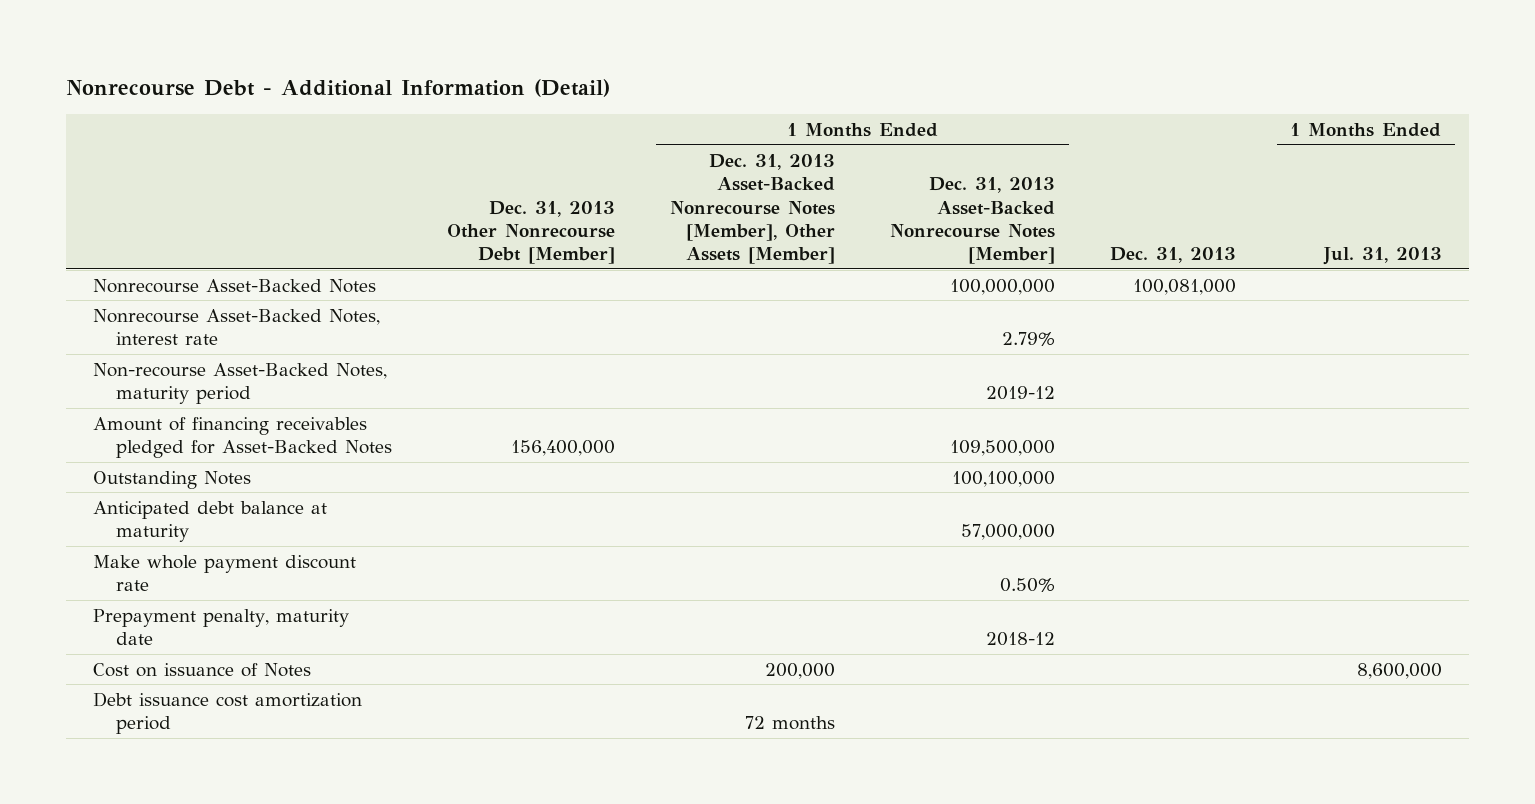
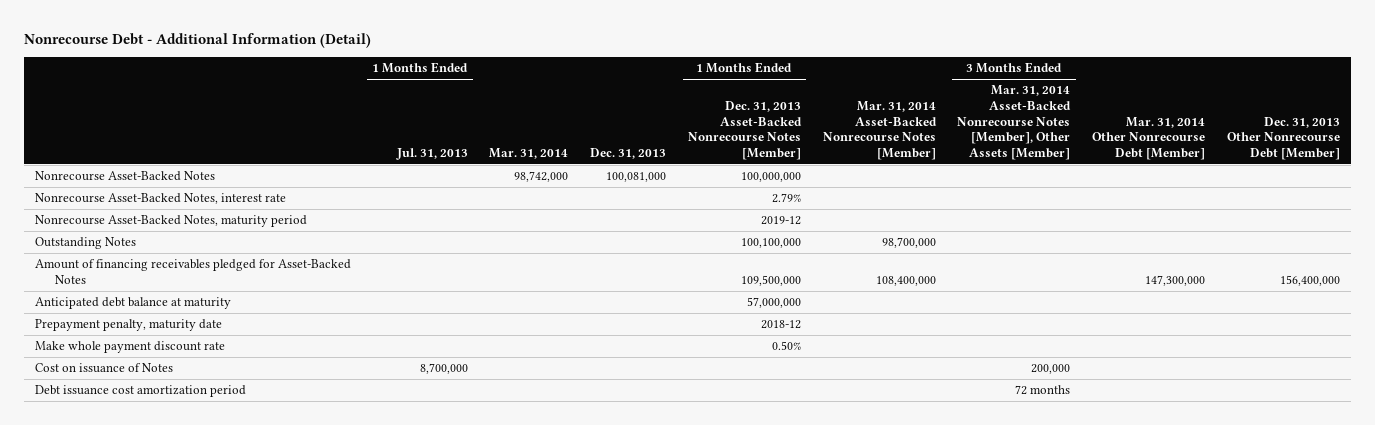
- | Dec. 31, 2013 Other Nonrecourse Debt [Member] | 1 Months Ended Dec. 31, 2013 Asset-Backed Nonrecourse Notes [Member], Other Assets [Member] | 1 Months Ended Dec. 31, 2013 Asset-Backed Nonrecourse Notes [Member] | Dec. 31, 2013 | 1 Months Ended Jul. 31, 2013
+ | 1 Months Ended Jul. 31, 2013 | Mar. 31, 2014 | Dec. 31, 2013 | 1 Months Ended Dec. 31, 2013 Asset-Backed Nonrecourse Notes [Member] | Mar. 31, 2014 Asset-Backed Nonrecourse Notes [Member] | 3 Months Ended Mar. 31, 2014 Asset-Backed Nonrecourse Notes [Member], Other Assets [Member] | Mar. 31, 2014 Other Nonrecourse Debt [Member] | Dec. 31, 2013 Other Nonrecourse Debt [Member]
- Non-recourse Asset-Backed Notes, maturity period | | | 2019-12 | |
+ Nonrecourse Asset-Backed Notes, maturity period | | | | 2019-12 | | | |
moved down: Amount of financing receivables pledged for Asset-Backed Notes | | | | 109,500,000 | 108,400,000 | | 147,300,000 | 156,400,000
- Cost on issuance of Notes | | 200,000 | | | 8,600,000
moved down: Make whole payment discount rate | | | | 0.50% | | | |
+ Cost on issuance of Notes | 8,700,000 | | | | | 200,000 | |

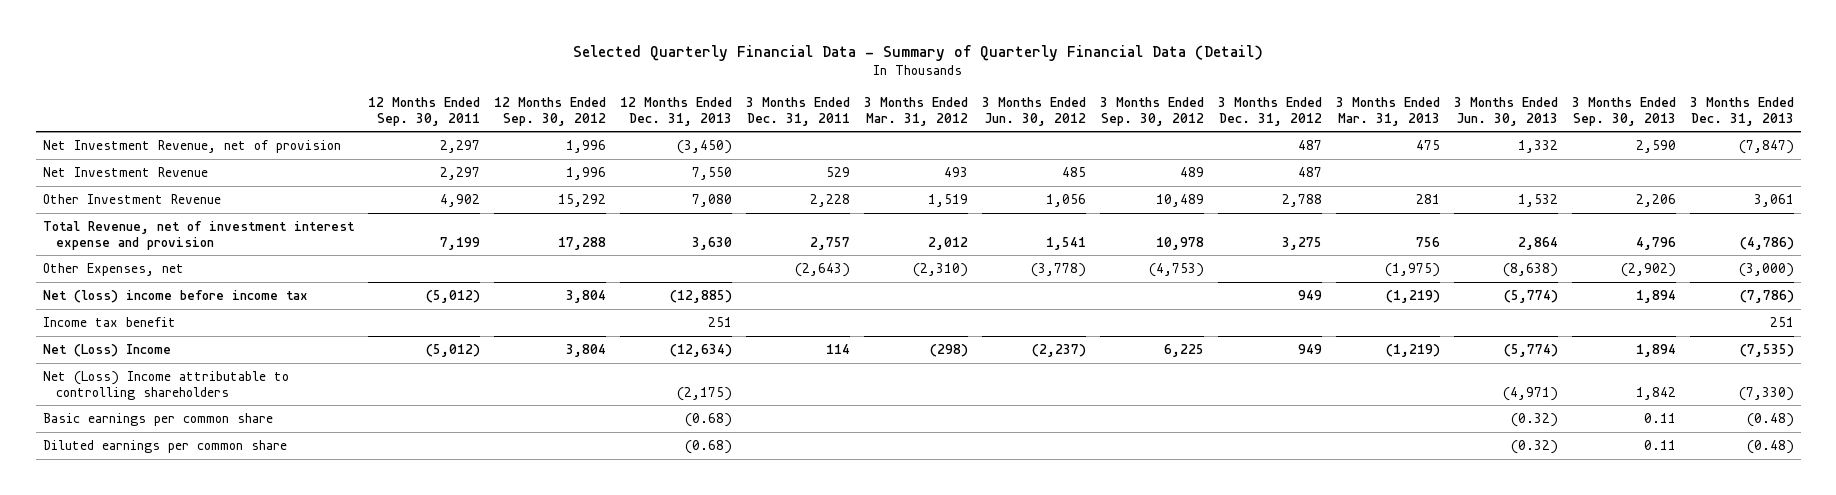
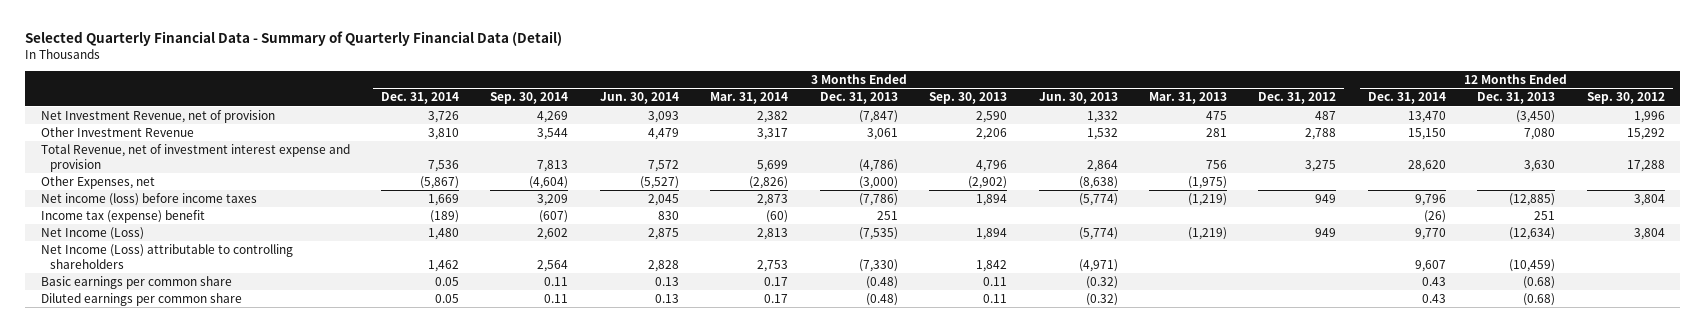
- | 12 Months Ended Sep. 30, 2011 | 12 Months Ended Sep. 30, 2012 | 12 Months Ended Dec. 31, 2013 | 3 Months Ended Dec. 31, 2011 | 3 Months Ended Mar. 31, 2012 | 3 Months Ended Jun. 30, 2012 | 3 Months Ended Sep. 30, 2012 | 3 Months Ended Dec. 31, 2012 | 3 Months Ended Mar. 31, 2013 | 3 Months Ended Jun. 30, 2013 | 3 Months Ended Sep. 30, 2013 | 3 Months Ended Dec. 31, 2013
+ | 3 Months Ended Dec. 31, 2014 | 3 Months Ended Sep. 30, 2014 | 3 Months Ended Jun. 30, 2014 | 3 Months Ended Mar. 31, 2014 | 3 Months Ended Dec. 31, 2013 | 3 Months Ended Sep. 30, 2013 | 3 Months Ended Jun. 30, 2013 | 3 Months Ended Mar. 31, 2013 | 3 Months Ended Dec. 31, 2012 | 12 Months Ended Dec. 31, 2014 | 12 Months Ended Dec. 31, 2013 | 12 Months Ended Sep. 30, 2012
- Net Investment Revenue | 2,297 | 1,996 | 7,550 | 529 | 493 | 485 | 489 | 487 | | | |
- Net (loss) income before income tax | (5,012) | 3,804 | (12,885) | | | | | 949 | (1,219) | (5,774) | 1,894 | (7,786)
- Income tax benefit | | | 251 | | | | | | | | | 251
- Net (Loss) Income | (5,012) | 3,804 | (12,634) | 114 | (298) | (2,237) | 6,225 | 949 | (1,219) | (5,774) | 1,894 | (7,535)
- Net (Loss) Income attributable to controlling shareholders | | | (2,175) | | | | | | | (4,971) | 1,842 | (7,330)
+ Net income (loss) before income taxes | 1,669 | 3,209 | 2,045 | 2,873 | (7,786) | 1,894 | (5,774) | (1,219) | 949 | 9,796 | (12,885) | 3,804
+ Income tax (expense) benefit | (189) | (607) | 830 | (60) | 251 | | | | | (26) | 251 |
+ Net Income (Loss) | 1,480 | 2,602 | 2,875 | 2,813 | (7,535) | 1,894 | (5,774) | (1,219) | 949 | 9,770 | (12,634) | 3,804
+ Net Income (Loss) attributable to controlling shareholders | 1,462 | 2,564 | 2,828 | 2,753 | (7,330) | 1,842 | (4,971) | | | 9,607 | (10,459) |

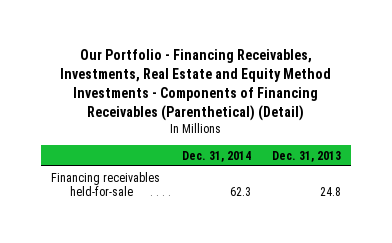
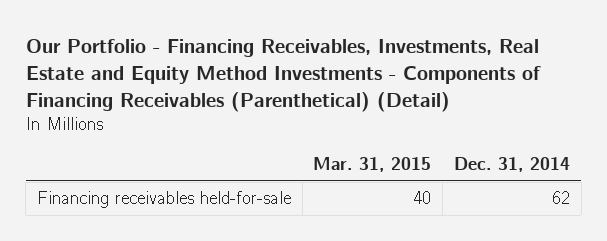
- | Dec. 31, 2014 | Dec. 31, 2013
+ | Mar. 31, 2015 | Dec. 31, 2014
- Financing receivables held-for-sale | 62.3 | 24.8
+ Financing receivables held-for-sale | 40 | 62

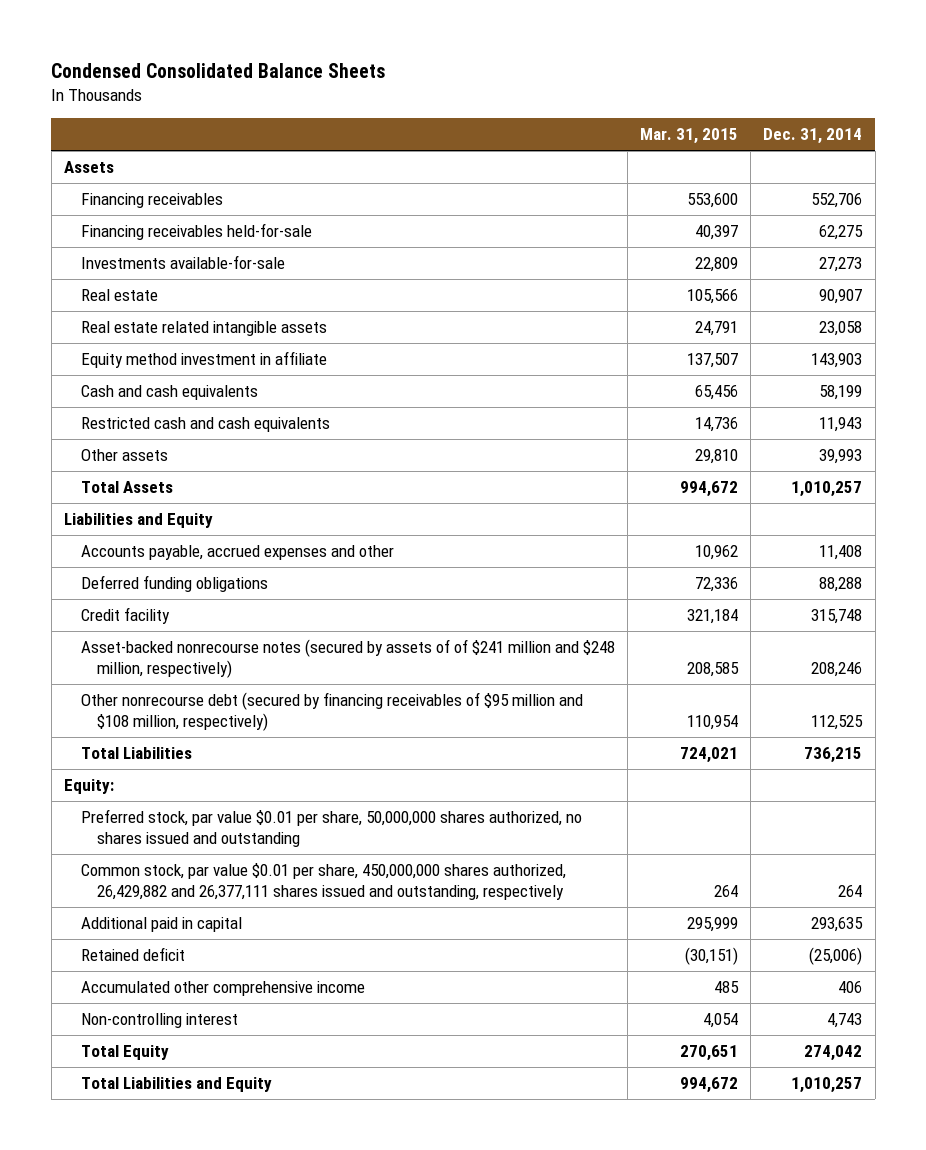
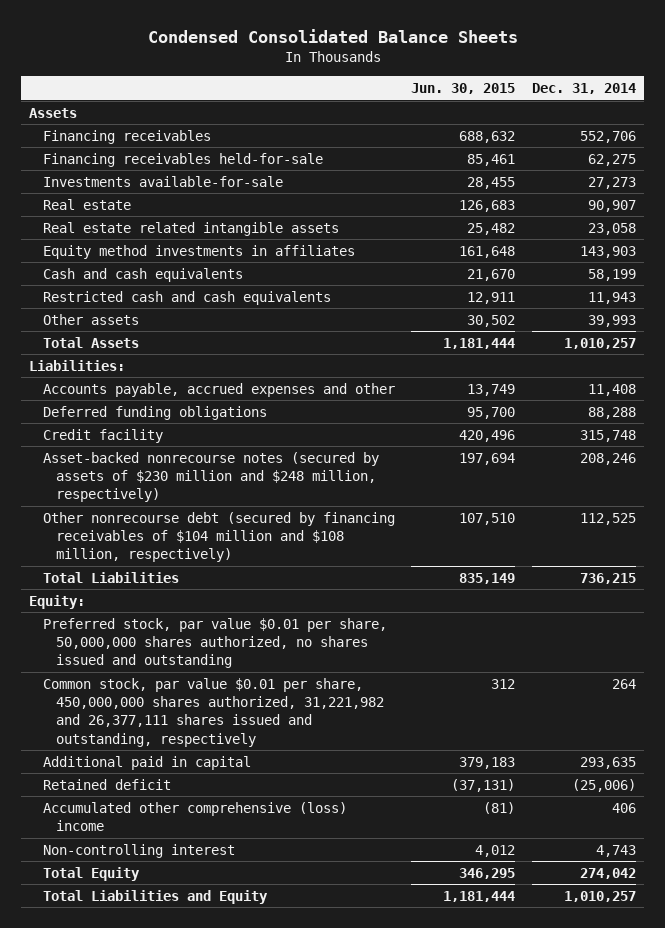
- | Mar. 31, 2015 | Dec. 31, 2014
+ | Jun. 30, 2015 | Dec. 31, 2014
- Equity method investment in affiliate | 137,507 | 143,903
+ Equity method investments in affiliates | 161,648 | 143,903
- Liabilities and Equity
+ Liabilities:
- Asset-backed nonrecourse notes (secured by assets of of $241 million and $248 million, respectively) | 208,585 | 208,246
- Other nonrecourse debt (secured by financing receivables of $95 million and $108 million, respectively) | 110,954 | 112,525
+ Asset-backed nonrecourse notes (secured by assets of $230 million and $248 million, respectively) | 197,694 | 208,246
+ Other nonrecourse debt (secured by financing receivables of $104 million and $108 million, respectively) | 107,510 | 112,525
- Common stock, par value $0.01 per share, 450,000,000 shares authorized, 26,429,882 and 26,377,111 shares issued and outstanding, respectively | 264 | 264
+ Common stock, par value $0.01 per share, 450,000,000 shares authorized, 31,221,982 and 26,377,111 shares issued and outstanding, respectively | 312 | 264
- Accumulated other comprehensive income | 485 | 406
+ Accumulated other comprehensive (loss) income | (81) | 406

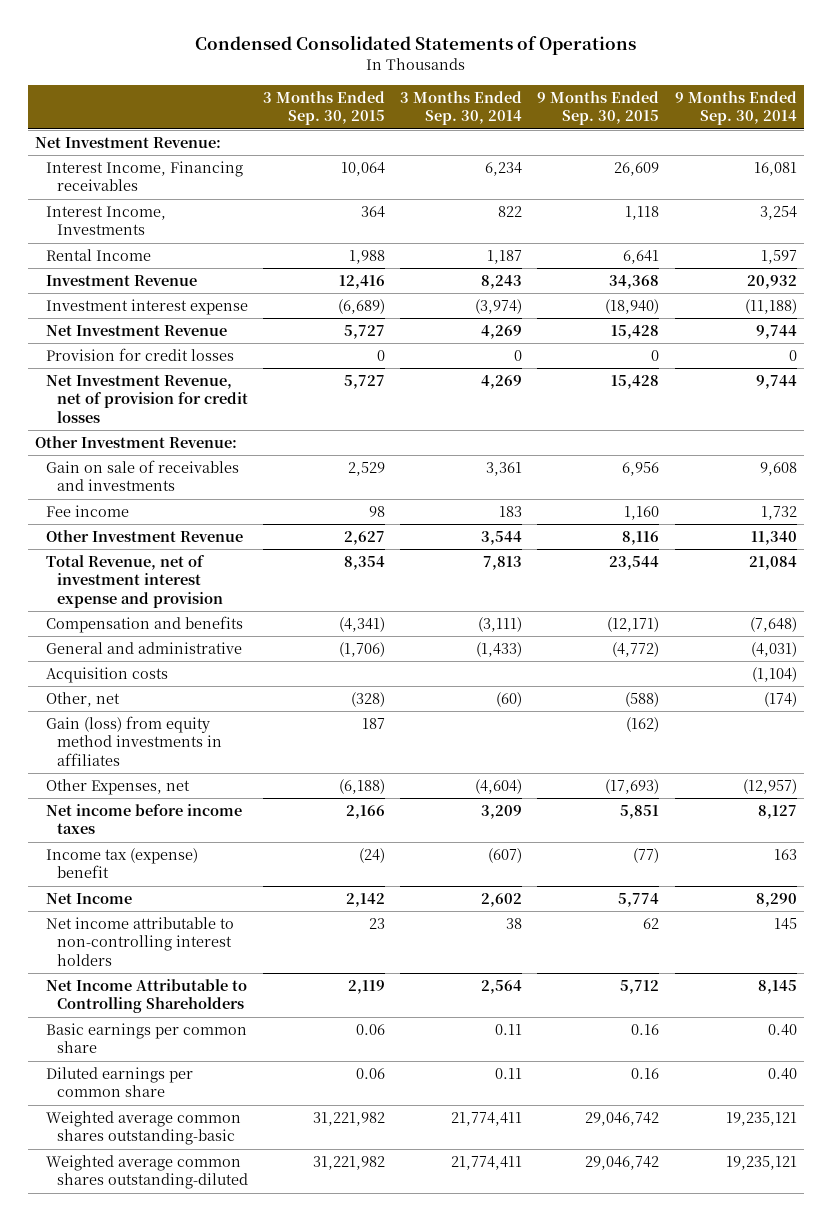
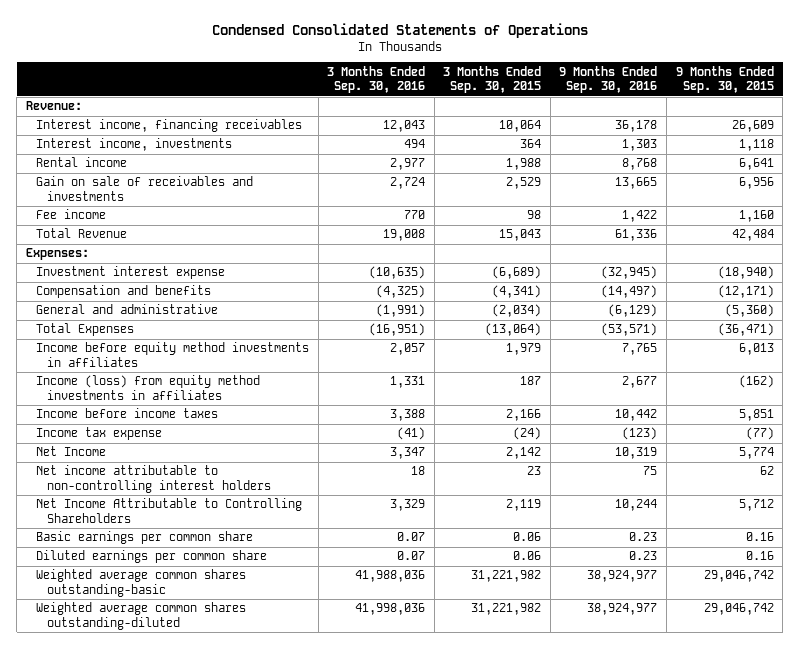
- | 3 Months Ended Sep. 30, 2015 | 3 Months Ended Sep. 30, 2014 | 9 Months Ended Sep. 30, 2015 | 9 Months Ended Sep. 30, 2014
+ | 3 Months Ended Sep. 30, 2016 | 3 Months Ended Sep. 30, 2015 | 9 Months Ended Sep. 30, 2016 | 9 Months Ended Sep. 30, 2015
- Net Investment Revenue:
- Interest Income, Financing receivables | 10,064 | 6,234 | 26,609 | 16,081
- Interest Income, Investments | 364 | 822 | 1,118 | 3,254
- Rental Income | 1,988 | 1,187 | 6,641 | 1,597
- Investment Revenue | 12,416 | 8,243 | 34,368 | 20,932
- Net Investment Revenue | 5,727 | 4,269 | 15,428 | 9,744
- Provision for credit losses | 0 | 0 | 0 | 0
- Net Investment Revenue, net of provision for credit losses | 5,727 | 4,269 | 15,428 | 9,744
- Other Investment Revenue:
+ Revenue:
+ Interest income, financing receivables | 12,043 | 10,064 | 36,178 | 26,609
+ Interest income, investments | 494 | 364 | 1,303 | 1,118
+ Rental income | 2,977 | 1,988 | 8,768 | 6,641
- Other Investment Revenue | 2,627 | 3,544 | 8,116 | 11,340
- Total Revenue, net of investment interest expense and provision | 8,354 | 7,813 | 23,544 | 21,084
+ Total Revenue | 19,008 | 15,043 | 61,336 | 42,484
+ Expenses:
moved down: Investment interest expense | (10,635) | (6,689) | (32,945) | (18,940)
- General and administrative | (1,706) | (1,433) | (4,772) | (4,031)
- Acquisition costs | | | | (1,104)
- Other, net | (328) | (60) | (588) | (174)
- Gain (loss) from equity method investments in affiliates | 187 | | (162) |
- Other Expenses, net | (6,188) | (4,604) | (17,693) | (12,957)
- Net income before income taxes | 2,166 | 3,209 | 5,851 | 8,127
- Income tax (expense) benefit | (24) | (607) | (77) | 163
+ General and administrative | (1,991) | (2,034) | (6,129) | (5,360)
+ Total Expenses | (16,951) | (13,064) | (53,571) | (36,471)
+ Income before equity method investments in affiliates | 2,057 | 1,979 | 7,765 | 6,013
+ Income (loss) from equity method investments in affiliates | 1,331 | 187 | 2,677 | (162)
+ Income before income taxes | 3,388 | 2,166 | 10,442 | 5,851
+ Income tax expense | (41) | (24) | (123) | (77)

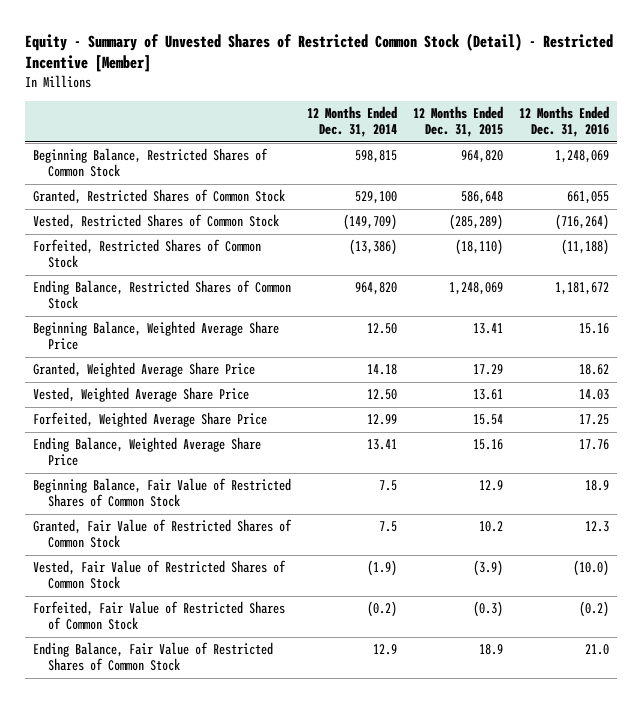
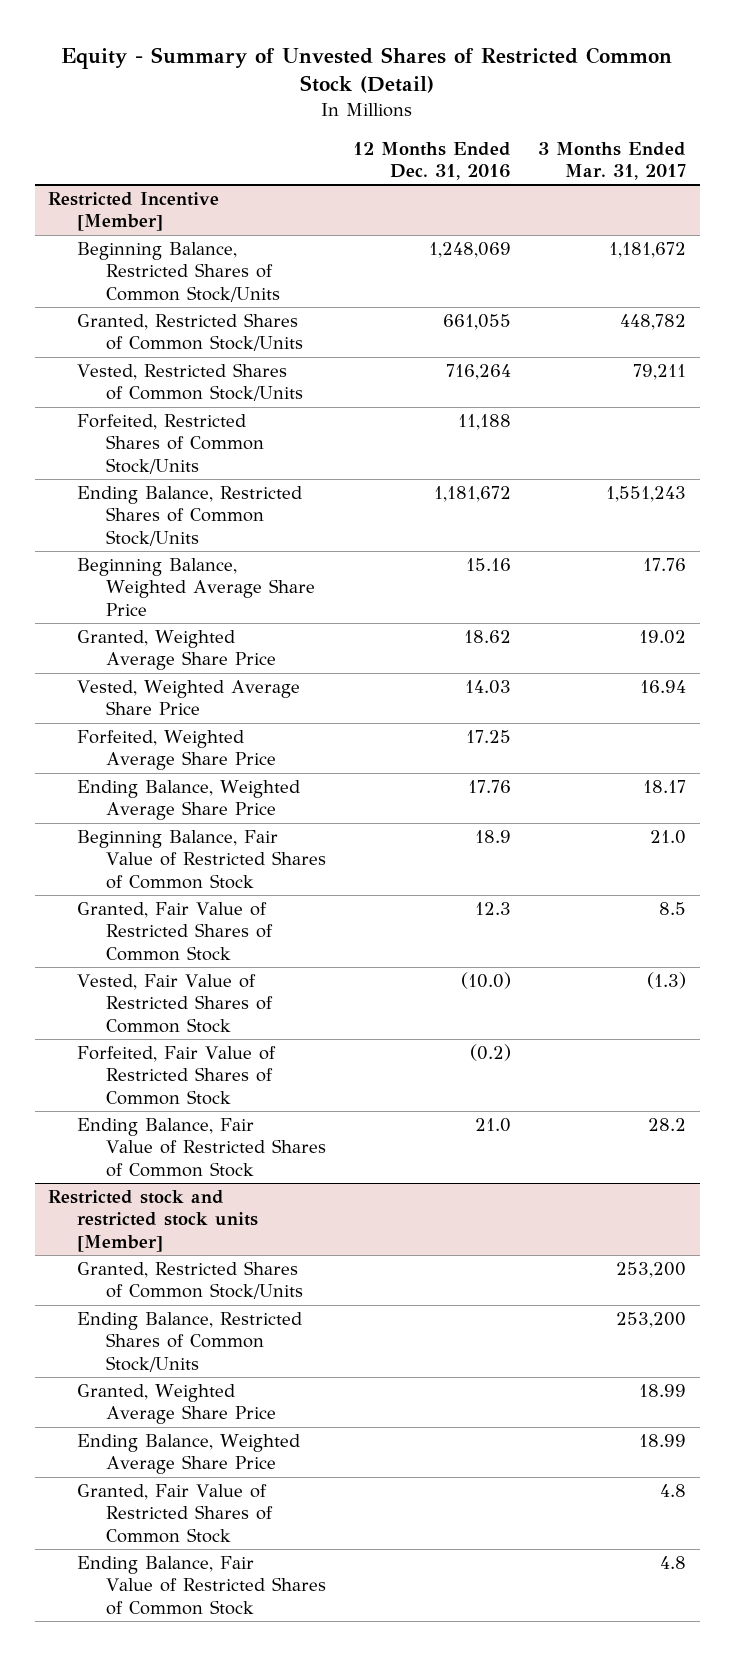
- Equity - Summary of Unvested Shares of Restricted Common Stock (Detail) - Restricted Incentive [Member]
+ Equity - Summary of Unvested Shares of Restricted Common Stock (Detail)
- | 12 Months Ended Dec. 31, 2014 | 12 Months Ended Dec. 31, 2015 | 12 Months Ended Dec. 31, 2016
+ | 12 Months Ended Dec. 31, 2016 | 3 Months Ended Mar. 31, 2017
- Beginning Balance, Restricted Shares of Common Stock | 598,815 | 964,820 | 1,248,069
- Granted, Restricted Shares of Common Stock | 529,100 | 586,648 | 661,055
- Vested, Restricted Shares of Common Stock | (149,709) | (285,289) | (716,264)
- Forfeited, Restricted Shares of Common Stock | (13,386) | (18,110) | (11,188)
- Ending Balance, Restricted Shares of Common Stock | 964,820 | 1,248,069 | 1,181,672
+ Restricted Incentive [Member]
+ Beginning Balance, Restricted Shares of Common Stock/Units | 1,248,069 | 1,181,672
+ Granted, Restricted Shares of Common Stock/Units | 661,055 | 448,782
+ Vested, Restricted Shares of Common Stock/Units | 716,264 | 79,211
+ Forfeited, Restricted Shares of Common Stock/Units | 11,188 |
+ Ending Balance, Restricted Shares of Common Stock/Units | 1,181,672 | 1,551,243
+ Restricted stock and restricted stock units [Member]
+ Granted, Restricted Shares of Common Stock/Units | | 253,200
+ Ending Balance, Restricted Shares of Common Stock/Units | | 253,200
+ Granted, Weighted Average Share Price | | 18.99
+ Ending Balance, Weighted Average Share Price | | 18.99
+ Granted, Fair Value of Restricted Shares of Common Stock | | 4.8
+ Ending Balance, Fair Value of Restricted Shares of Common Stock | | 4.8

